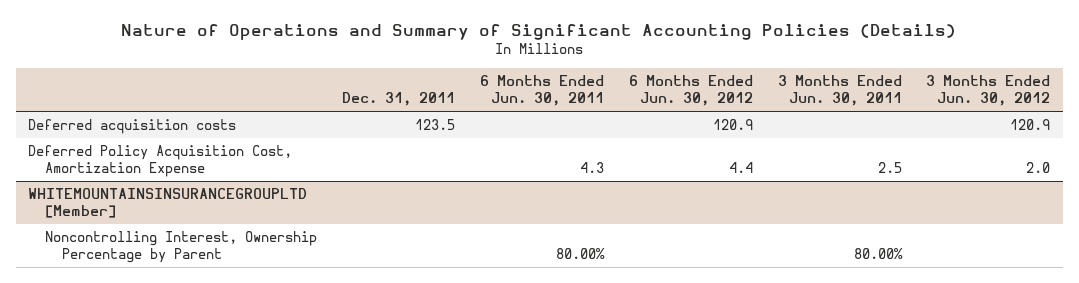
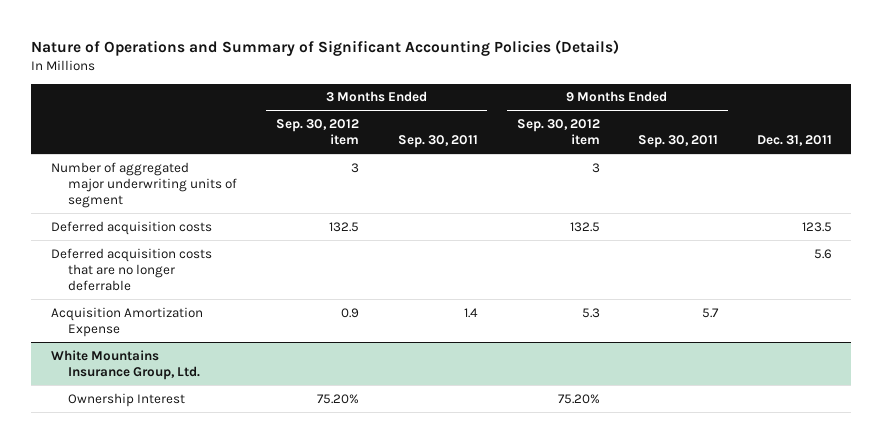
- | Dec. 31, 2011 | 6 Months Ended Jun. 30, 2011 | 6 Months Ended Jun. 30, 2012 | 3 Months Ended Jun. 30, 2011 | 3 Months Ended Jun. 30, 2012
+ | 3 Months Ended Sep. 30, 2012 item | 3 Months Ended Sep. 30, 2011 | 9 Months Ended Sep. 30, 2012 item | 9 Months Ended Sep. 30, 2011 | Dec. 31, 2011
+ Number of aggregated major underwriting units of segment | 3 | | 3 | |
- Deferred Policy Acquisition Cost, Amortization Expense | | 4.3 | 4.4 | 2.5 | 2.0
- WHITEMOUNTAINSINSURANCEGROUPLTD [Member]
- Noncontrolling Interest, Ownership Percentage by Parent | | 80.00% | | 80.00% |
+ Deferred acquisition costs that are no longer deferrable | | | | | 5.6
+ Acquisition Amortization Expense | 0.9 | 1.4 | 5.3 | 5.7 |
+ White Mountains Insurance Group, Ltd.
+ Ownership Interest | 75.20% | | 75.20% | |

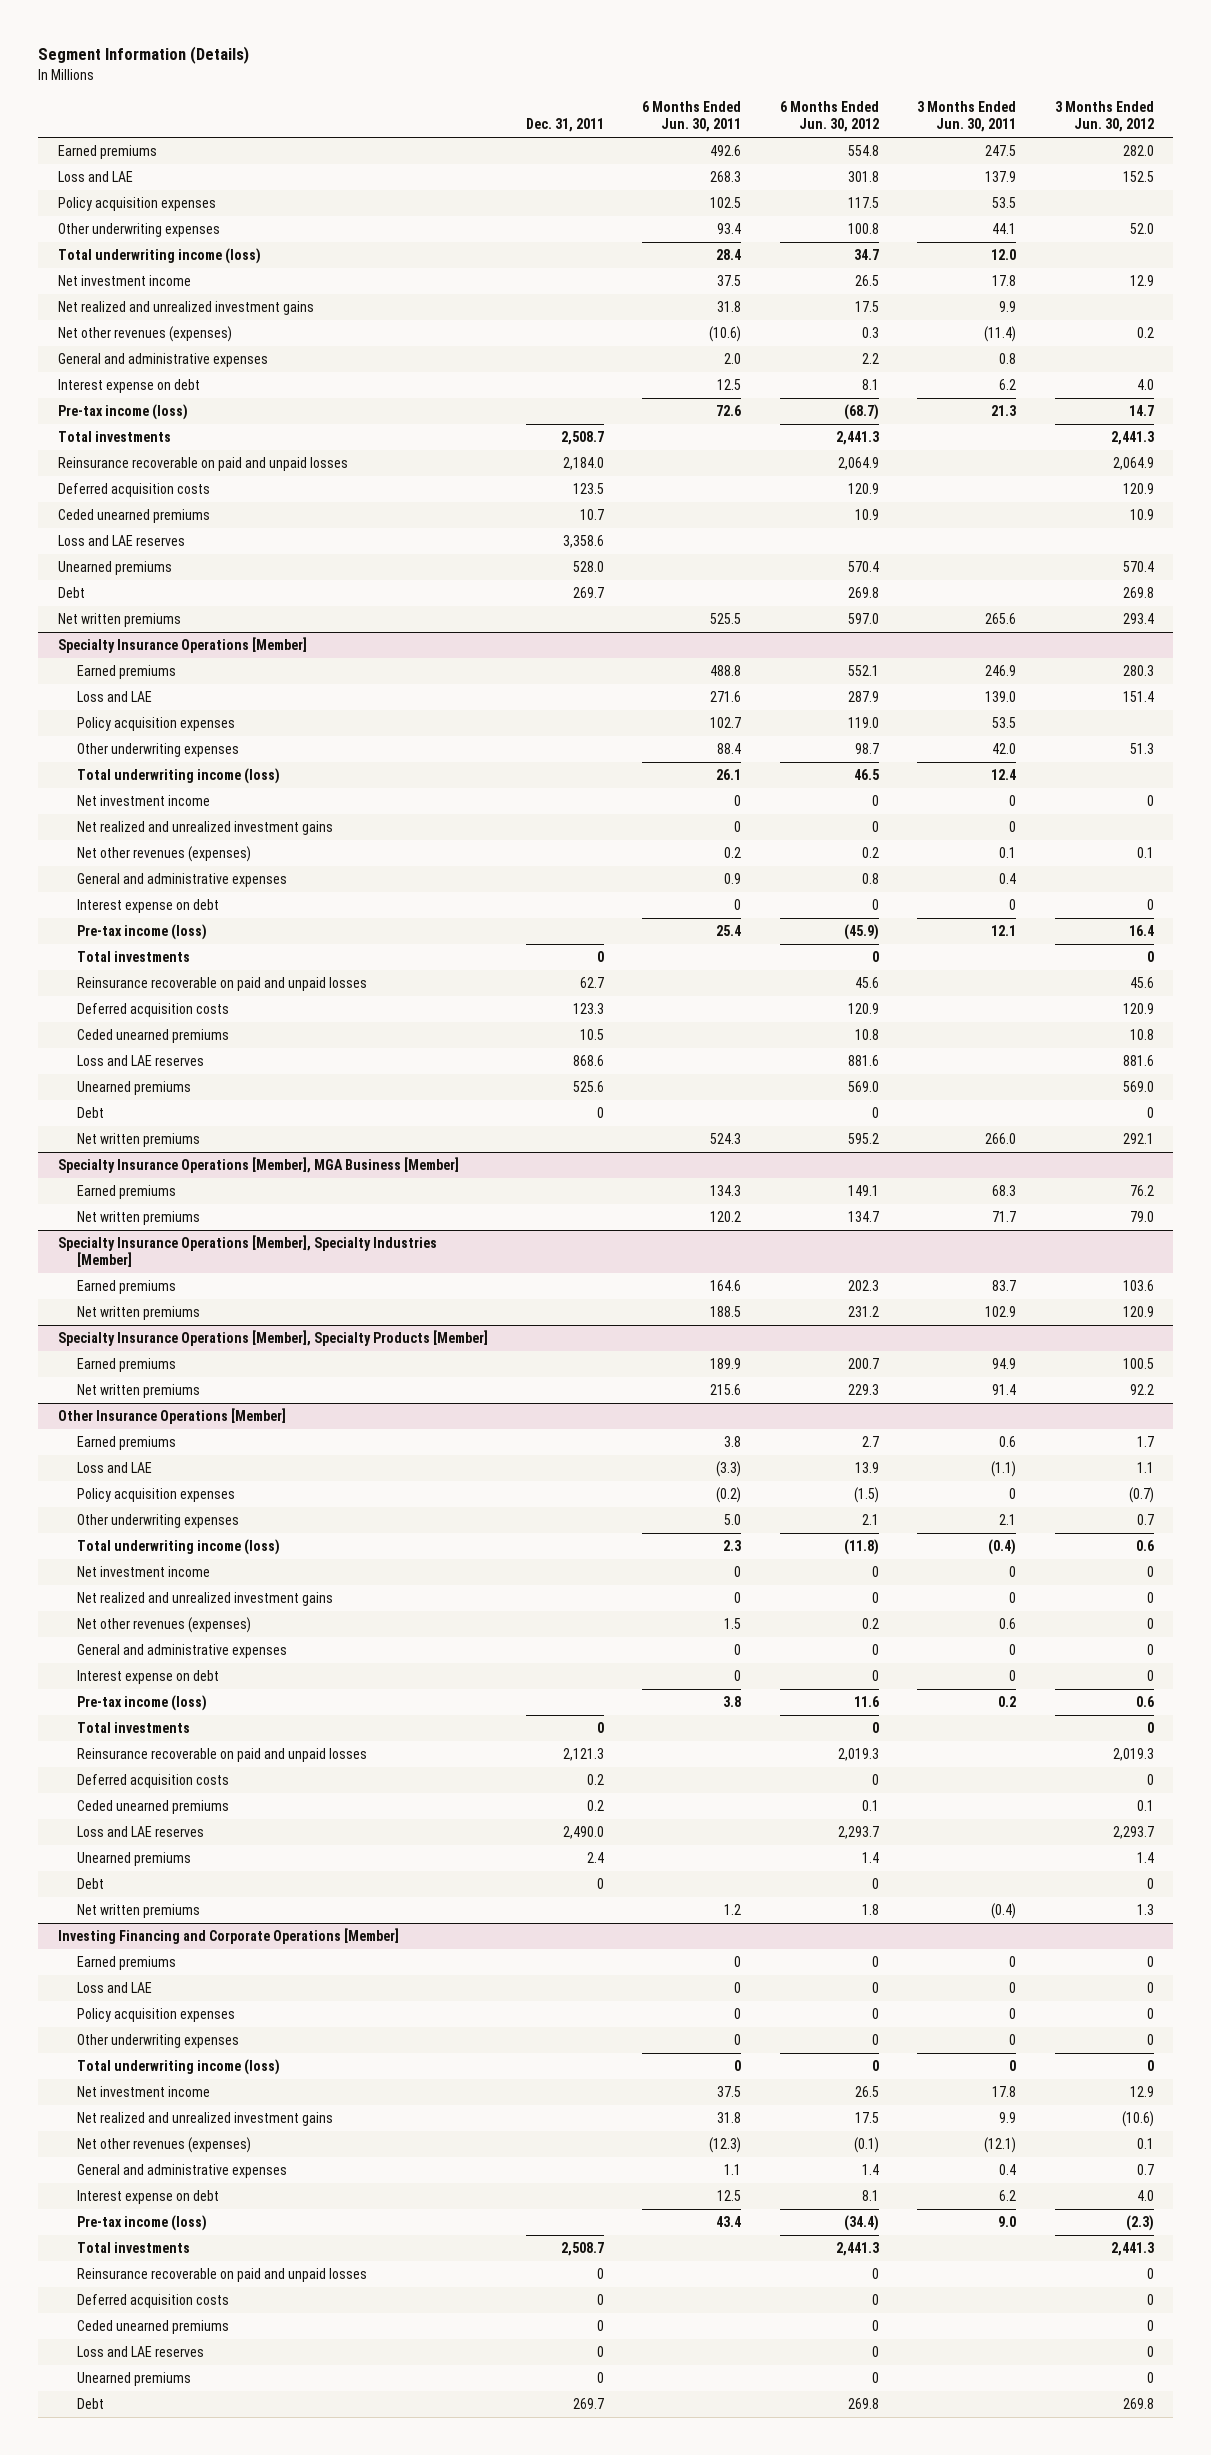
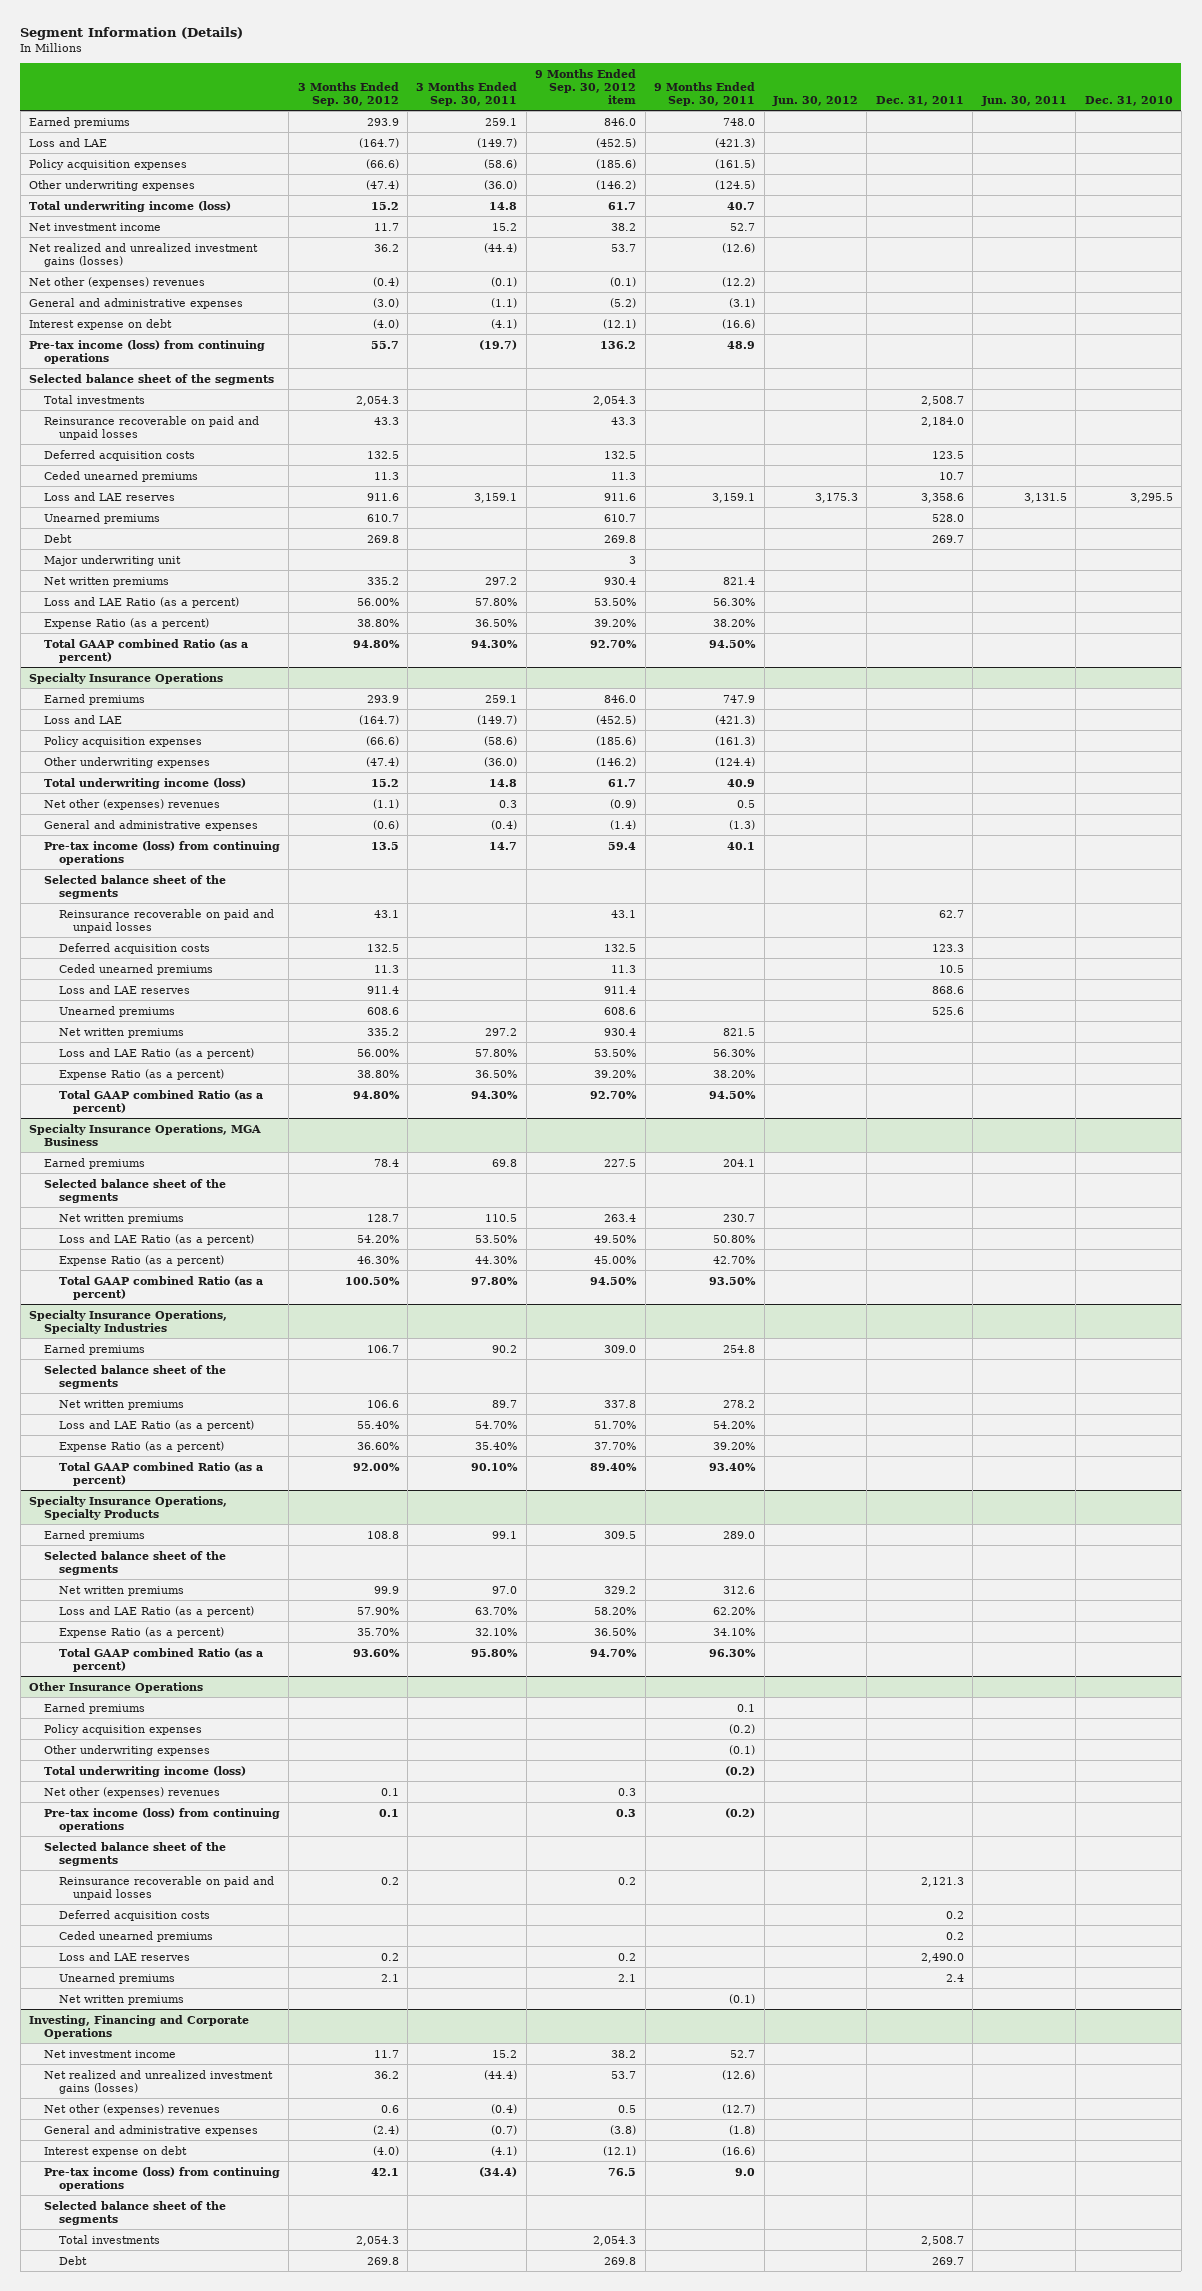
- | Dec. 31, 2011 | 6 Months Ended Jun. 30, 2011 | 6 Months Ended Jun. 30, 2012 | 3 Months Ended Jun. 30, 2011 | 3 Months Ended Jun. 30, 2012
+ | 3 Months Ended Sep. 30, 2012 | 3 Months Ended Sep. 30, 2011 | 9 Months Ended Sep. 30, 2012 item | 9 Months Ended Sep. 30, 2011 | Jun. 30, 2012 | Dec. 31, 2011 | Jun. 30, 2011 | Dec. 31, 2010
- Net realized and unrealized investment gains | | 31.8 | 17.5 | 9.9 |
- Net other revenues (expenses) | | (10.6) | 0.3 | (11.4) | 0.2
+ Net realized and unrealized investment gains (losses) | 36.2 | (44.4) | 53.7 | (12.6) | | | |
+ Net other (expenses) revenues | (0.4) | (0.1) | (0.1) | (12.2) | | | |
- Pre-tax income (loss) | | 72.6 | (68.7) | 21.3 | 14.7
+ Pre-tax income (loss) from continuing operations | 55.7 | (19.7) | 136.2 | 48.9 | | | |
+ Selected balance sheet of the segments
+ Major underwriting unit | | | 3 | | | | |
- Specialty Insurance Operations [Member]
+ Loss and LAE Ratio (as a percent) | 56.00% | 57.80% | 53.50% | 56.30% | | | |
+ Expense Ratio (as a percent) | 38.80% | 36.50% | 39.20% | 38.20% | | | |
+ Total GAAP combined Ratio (as a percent) | 94.80% | 94.30% | 92.70% | 94.50% | | | |
+ Specialty Insurance Operations
- Net investment income | | 0 | 0 | 0 | 0
- Net realized and unrealized investment gains | | 0 | 0 | 0 |
- Net other revenues (expenses) | | 0.2 | 0.2 | 0.1 | 0.1
+ Net other (expenses) revenues | (1.1) | 0.3 | (0.9) | 0.5 | | | |
- Interest expense on debt | | 0 | 0 | 0 | 0
- Pre-tax income (loss) | | 25.4 | (45.9) | 12.1 | 16.4
- Total investments | 0 | | 0 | | 0
+ Pre-tax income (loss) from continuing operations | 13.5 | 14.7 | 59.4 | 40.1 | | | |
+ Selected balance sheet of the segments
- Debt | 0 | | 0 | | 0
- Specialty Insurance Operations [Member], MGA Business [Member]
+ Loss and LAE Ratio (as a percent) | 56.00% | 57.80% | 53.50% | 56.30% | | | |
+ Expense Ratio (as a percent) | 38.80% | 36.50% | 39.20% | 38.20% | | | |
+ Total GAAP combined Ratio (as a percent) | 94.80% | 94.30% | 92.70% | 94.50% | | | |
+ Specialty Insurance Operations, MGA Business
+ Selected balance sheet of the segments
- Specialty Insurance Operations [Member], Specialty Industries [Member]
+ Loss and LAE Ratio (as a percent) | 54.20% | 53.50% | 49.50% | 50.80% | | | |
+ Expense Ratio (as a percent) | 46.30% | 44.30% | 45.00% | 42.70% | | | |
+ Total GAAP combined Ratio (as a percent) | 100.50% | 97.80% | 94.50% | 93.50% | | | |
+ Specialty Insurance Operations, Specialty Industries
+ Selected balance sheet of the segments
- Specialty Insurance Operations [Member], Specialty Products [Member]
+ Loss and LAE Ratio (as a percent) | 55.40% | 54.70% | 51.70% | 54.20% | | | |
+ Expense Ratio (as a percent) | 36.60% | 35.40% | 37.70% | 39.20% | | | |
+ Total GAAP combined Ratio (as a percent) | 92.00% | 90.10% | 89.40% | 93.40% | | | |
+ Specialty Insurance Operations, Specialty Products
+ Selected balance sheet of the segments
- Other Insurance Operations [Member]
+ Loss and LAE Ratio (as a percent) | 57.90% | 63.70% | 58.20% | 62.20% | | | |
+ Expense Ratio (as a percent) | 35.70% | 32.10% | 36.50% | 34.10% | | | |
+ Total GAAP combined Ratio (as a percent) | 93.60% | 95.80% | 94.70% | 96.30% | | | |
+ Other Insurance Operations
- Loss and LAE | | (3.3) | 13.9 | (1.1) | 1.1
- Net investment income | | 0 | 0 | 0 | 0
- Net realized and unrealized investment gains | | 0 | 0 | 0 | 0
- Net other revenues (expenses) | | 1.5 | 0.2 | 0.6 | 0
- General and administrative expenses | | 0 | 0 | 0 | 0
- Interest expense on debt | | 0 | 0 | 0 | 0
- Pre-tax income (loss) | | 3.8 | 11.6 | 0.2 | 0.6
- Total investments | 0 | | 0 | | 0
+ Net other (expenses) revenues | 0.1 | | 0.3 | | | | |
+ Pre-tax income (loss) from continuing operations | 0.1 | | 0.3 | (0.2) | | | |
+ Selected balance sheet of the segments
- Debt | 0 | | 0 | | 0
- Investing Financing and Corporate Operations [Member]
- Earned premiums | | 0 | 0 | 0 | 0
- Loss and LAE | | 0 | 0 | 0 | 0
- Policy acquisition expenses | | 0 | 0 | 0 | 0
- Other underwriting expenses | | 0 | 0 | 0 | 0
- Total underwriting income (loss) | | 0 | 0 | 0 | 0
+ Investing, Financing and Corporate Operations
- Net realized and unrealized investment gains | | 31.8 | 17.5 | 9.9 | (10.6)
- Net other revenues (expenses) | | (12.3) | (0.1) | (12.1) | 0.1
+ Net realized and unrealized investment gains (losses) | 36.2 | (44.4) | 53.7 | (12.6) | | | |
+ Net other (expenses) revenues | 0.6 | (0.4) | 0.5 | (12.7) | | | |
- Pre-tax income (loss) | | 43.4 | (34.4) | 9.0 | (2.3)
+ Pre-tax income (loss) from continuing operations | 42.1 | (34.4) | 76.5 | 9.0 | | | |
+ Selected balance sheet of the segments
- Reinsurance recoverable on paid and unpaid losses | 0 | | 0 | | 0
- Deferred acquisition costs | 0 | | 0 | | 0
- Ceded unearned premiums | 0 | | 0 | | 0
- Loss and LAE reserves | 0 | | 0 | | 0
- Unearned premiums | 0 | | 0 | | 0

